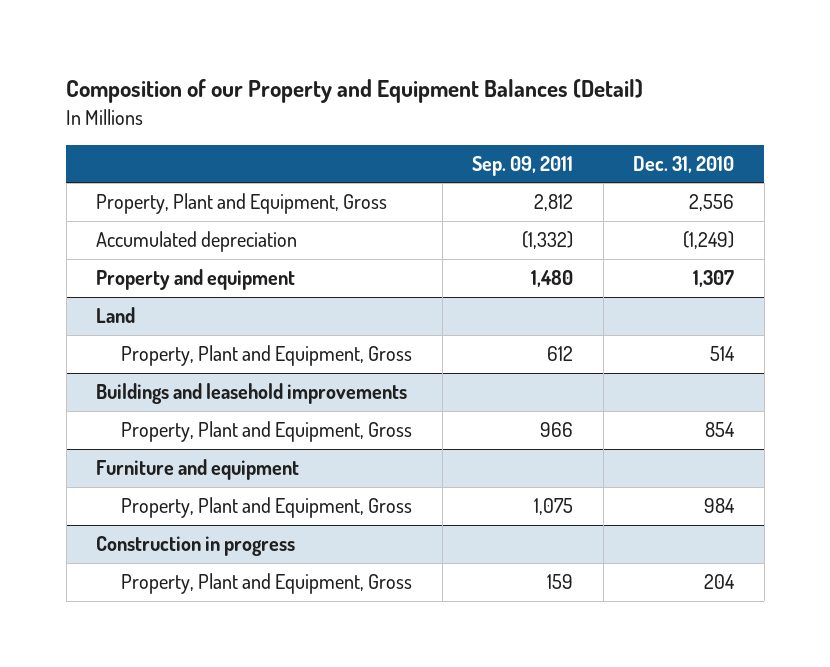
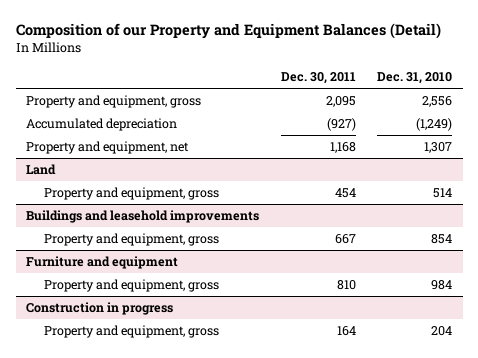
- | Sep. 09, 2011 | Dec. 31, 2010
+ | Dec. 30, 2011 | Dec. 31, 2010
- Property, Plant and Equipment, Gross | 2,812 | 2,556
+ Property and equipment, gross | 2,095 | 2,556
- Property and equipment | 1,480 | 1,307
+ Property and equipment, net | 1,168 | 1,307
@ Land
- Property, Plant and Equipment, Gross | 612 | 514
+ Property and equipment, gross | 454 | 514
@ Buildings and leasehold improvements
- Property, Plant and Equipment, Gross | 966 | 854
+ Property and equipment, gross | 667 | 854
@ Furniture and equipment
- Property, Plant and Equipment, Gross | 1,075 | 984
+ Property and equipment, gross | 810 | 984
@ Construction in progress
- Property, Plant and Equipment, Gross | 159 | 204
+ Property and equipment, gross | 164 | 204

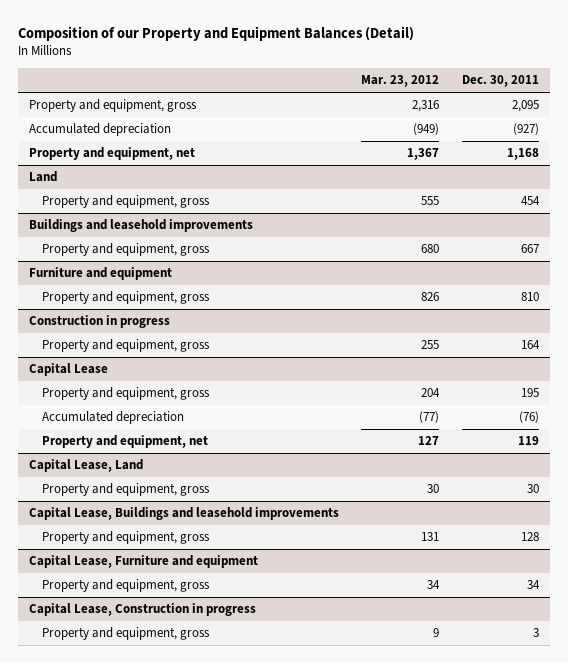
- | Dec. 30, 2011 | Dec. 31, 2010
+ | Mar. 23, 2012 | Dec. 30, 2011
+ Capital Lease
+ Property and equipment, gross | 204 | 195
+ Accumulated depreciation | (77) | (76)
+ Property and equipment, net | 127 | 119
+ Capital Lease, Land
+ Property and equipment, gross | 30 | 30
+ Capital Lease, Buildings and leasehold improvements
+ Property and equipment, gross | 131 | 128
+ Capital Lease, Furniture and equipment
+ Property and equipment, gross | 34 | 34
+ Capital Lease, Construction in progress
+ Property and equipment, gross | 9 | 3

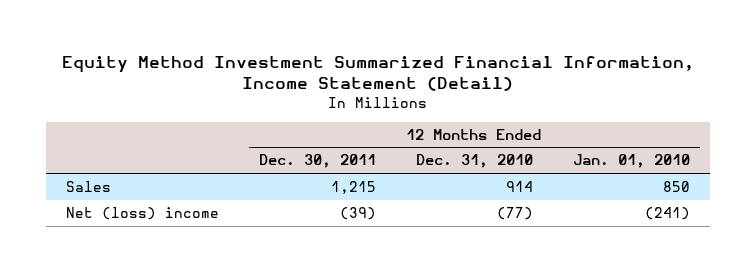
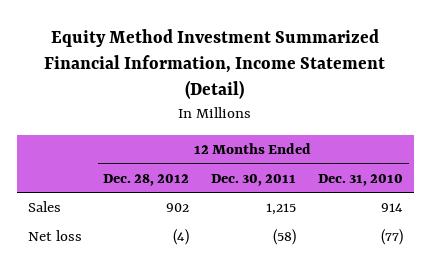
- | 12 Months Ended Dec. 30, 2011 | 12 Months Ended Dec. 31, 2010 | 12 Months Ended Jan. 01, 2010
+ | 12 Months Ended Dec. 28, 2012 | 12 Months Ended Dec. 30, 2011 | 12 Months Ended Dec. 31, 2010
- Net (loss) income | (39) | (77) | (241)
+ Net loss | (4) | (58) | (77)

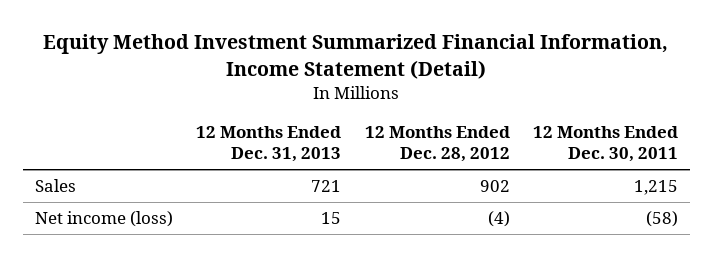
- | 12 Months Ended Dec. 28, 2012 | 12 Months Ended Dec. 30, 2011 | 12 Months Ended Dec. 31, 2010
+ | 12 Months Ended Dec. 31, 2013 | 12 Months Ended Dec. 28, 2012 | 12 Months Ended Dec. 30, 2011
- Net loss | (4) | (58) | (77)
+ Net income (loss) | 15 | (4) | (58)

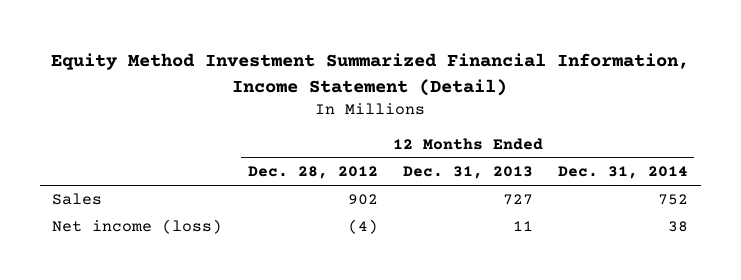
- | 12 Months Ended Dec. 31, 2013 | 12 Months Ended Dec. 28, 2012 | 12 Months Ended Dec. 30, 2011
+ | 12 Months Ended Dec. 28, 2012 | 12 Months Ended Dec. 31, 2013 | 12 Months Ended Dec. 31, 2014
- Sales | 721 | 902 | 1,215
- Net income (loss) | 15 | (4) | (58)
+ Sales | 902 | 727 | 752
+ Net income (loss) | (4) | 11 | 38

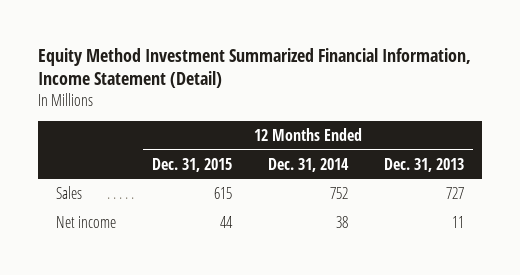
- | 12 Months Ended Dec. 28, 2012 | 12 Months Ended Dec. 31, 2013 | 12 Months Ended Dec. 31, 2014
+ | 12 Months Ended Dec. 31, 2015 | 12 Months Ended Dec. 31, 2014 | 12 Months Ended Dec. 31, 2013
- Net income (loss) | (4) | 11 | 38
+ Net income | 44 | 38 | 11

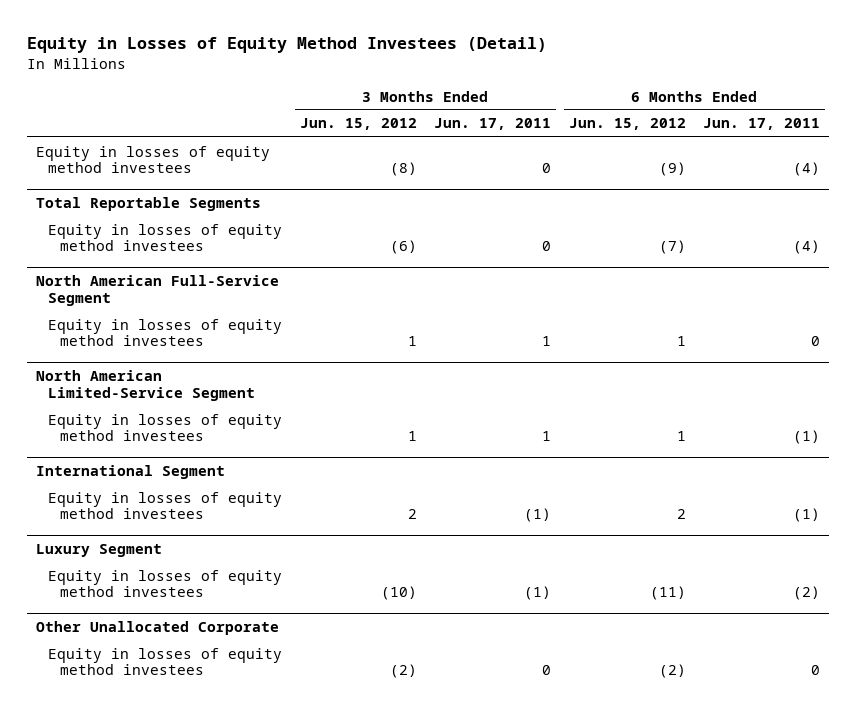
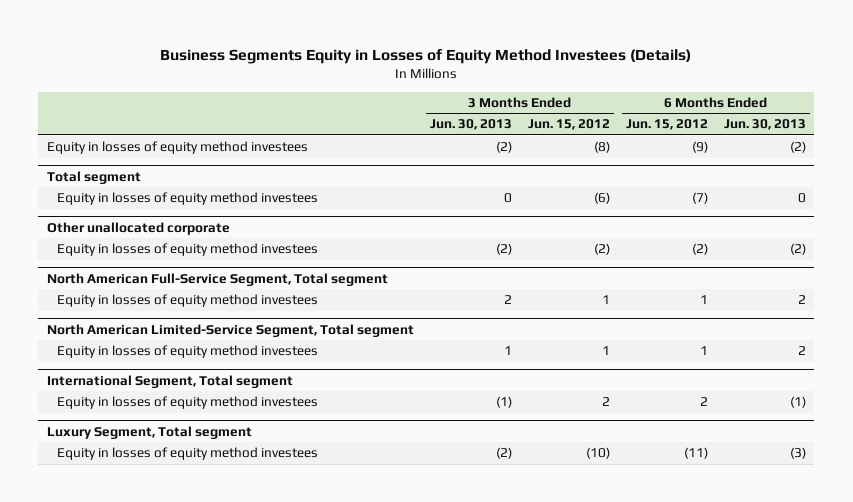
- Equity in Losses of Equity Method Investees (Detail)
+ Business Segments Equity in Losses of Equity Method Investees (Details)
- | 3 Months Ended Jun. 15, 2012 | 3 Months Ended Jun. 17, 2011 | 6 Months Ended Jun. 15, 2012 | 6 Months Ended Jun. 17, 2011
+ | 3 Months Ended Jun. 30, 2013 | 3 Months Ended Jun. 15, 2012 | 6 Months Ended Jun. 15, 2012 | 6 Months Ended Jun. 30, 2013
- Total Reportable Segments
+ Total segment
- North American Full-Service Segment
+ Other unallocated corporate
+ Equity in losses of equity method investees | (2) | (2) | (2) | (2)
+ North American Full-Service Segment, Total segment
- North American Limited-Service Segment
+ North American Limited-Service Segment, Total segment
- International Segment
+ International Segment, Total segment
- Luxury Segment
+ Luxury Segment, Total segment
- Other Unallocated Corporate
- Equity in losses of equity method investees | (2) | 0 | (2) | 0

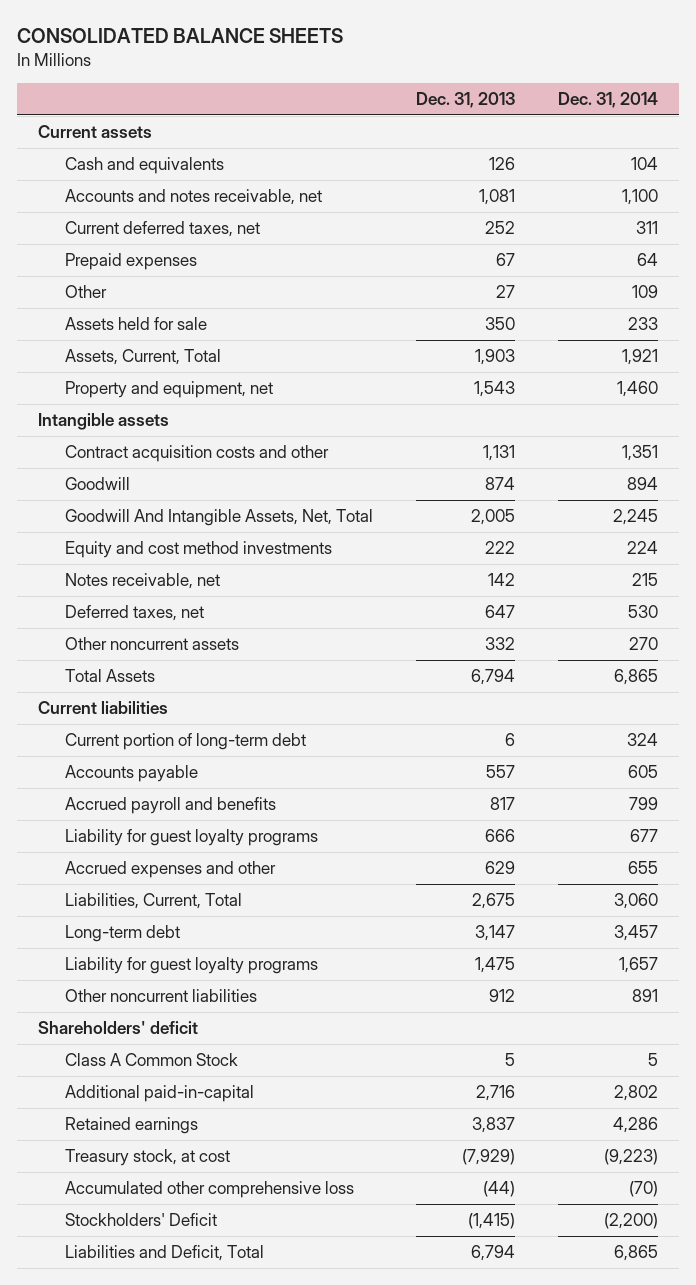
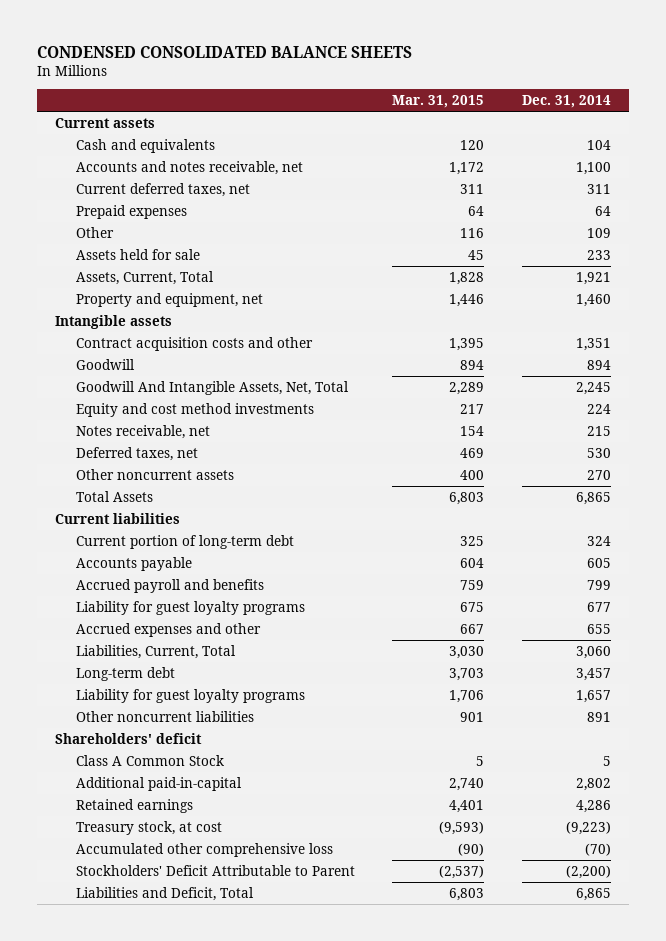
- CONSOLIDATED BALANCE SHEETS
+ CONDENSED CONSOLIDATED BALANCE SHEETS
- | Dec. 31, 2013 | Dec. 31, 2014
+ | Mar. 31, 2015 | Dec. 31, 2014
- Stockholders' Deficit | (1,415) | (2,200)
+ Stockholders' Deficit Attributable to Parent | (2,537) | (2,200)

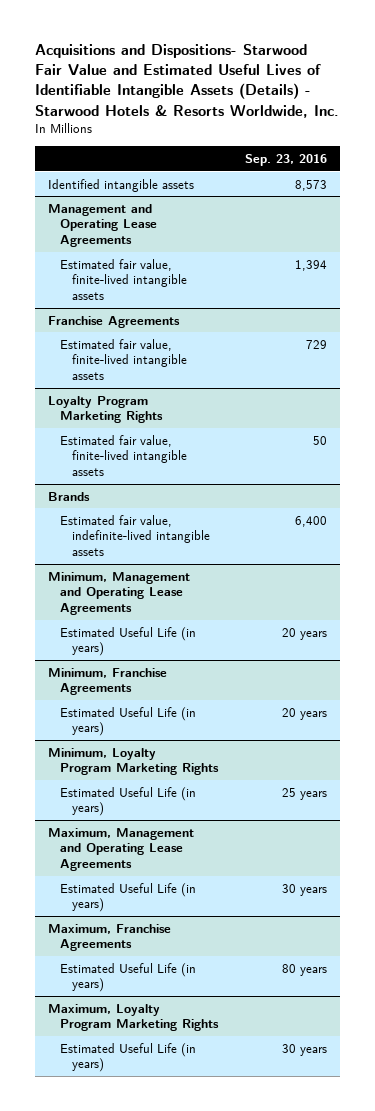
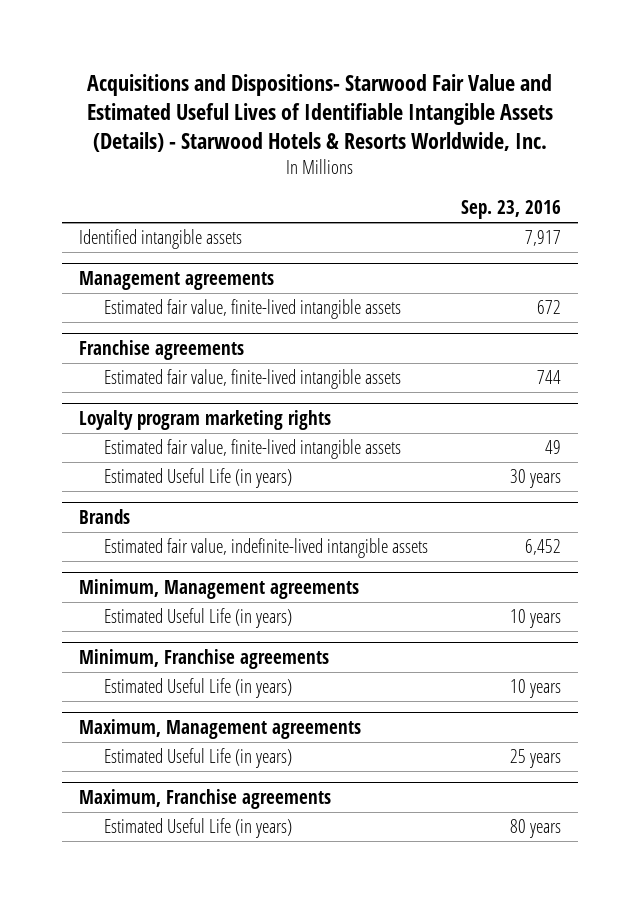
- Identified intangible assets | 8,573
- Management and Operating Lease Agreements
- Estimated fair value, finite-lived intangible assets | 1,394
- Franchise Agreements
- Estimated fair value, finite-lived intangible assets | 729
- Loyalty Program Marketing Rights
- Estimated fair value, finite-lived intangible assets | 50
+ Identified intangible assets | 7,917
+ Management agreements
+ Estimated fair value, finite-lived intangible assets | 672
+ Franchise agreements
+ Estimated fair value, finite-lived intangible assets | 744
+ Loyalty program marketing rights
+ Estimated fair value, finite-lived intangible assets | 49
+ Estimated Useful Life (in years) | 30 years
@ Brands
- Estimated fair value, indefinite-lived intangible assets | 6,400
- Minimum, Management and Operating Lease Agreements
- Estimated Useful Life (in years) | 20 years
- Minimum, Franchise Agreements
- Estimated Useful Life (in years) | 20 years
- Minimum, Loyalty Program Marketing Rights
@ Brands
+ Estimated fair value, indefinite-lived intangible assets | 6,452
+ Minimum, Management agreements
+ Estimated Useful Life (in years) | 10 years
+ Minimum, Franchise agreements
+ Estimated Useful Life (in years) | 10 years
+ Maximum, Management agreements
- Maximum, Management and Operating Lease Agreements
- Estimated Useful Life (in years) | 30 years
- Maximum, Franchise Agreements
+ Maximum, Franchise agreements
- Maximum, Loyalty Program Marketing Rights
- Estimated Useful Life (in years) | 30 years

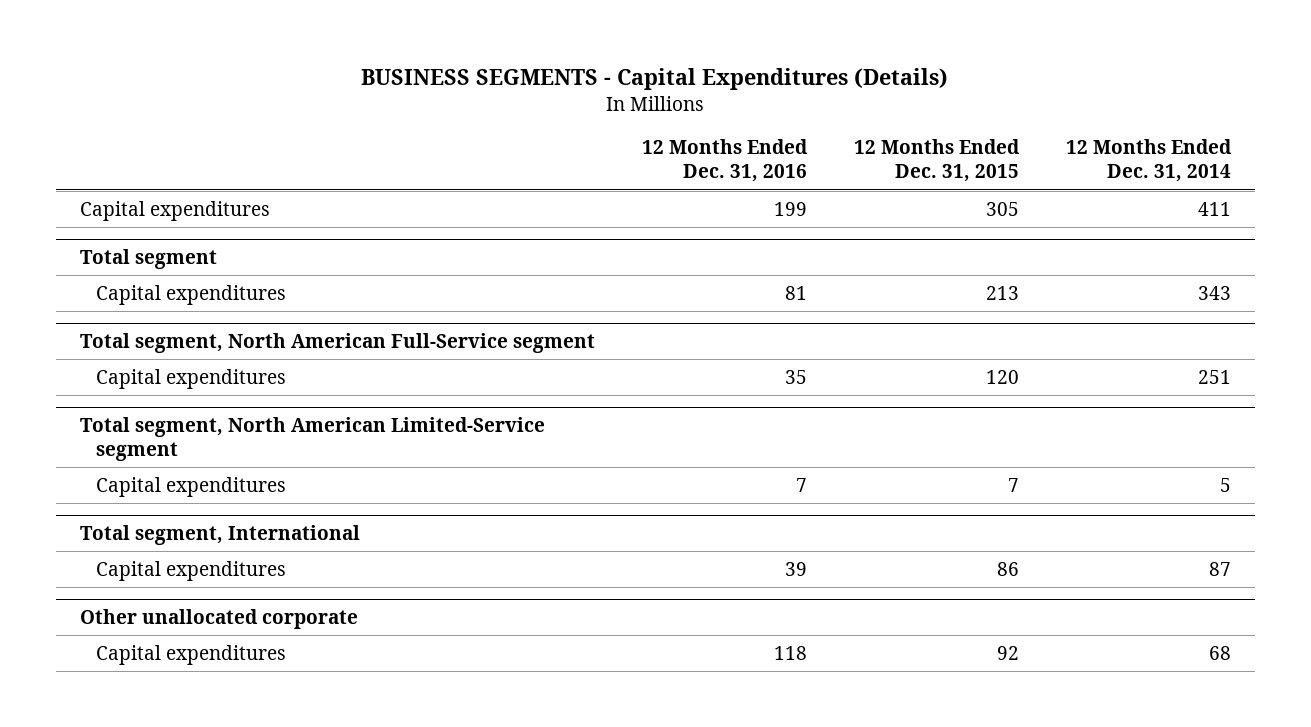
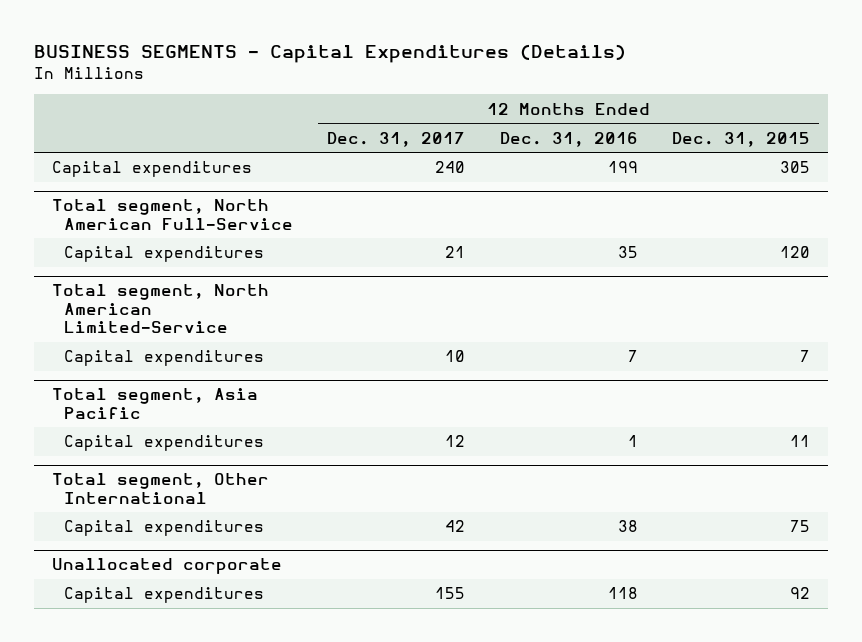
- | 12 Months Ended Dec. 31, 2016 | 12 Months Ended Dec. 31, 2015 | 12 Months Ended Dec. 31, 2014
+ | 12 Months Ended Dec. 31, 2017 | 12 Months Ended Dec. 31, 2016 | 12 Months Ended Dec. 31, 2015
- Total segment
- Capital expenditures | 81 | 213 | 343
- Total segment, North American Full-Service segment
+ Total segment, North American Full-Service
- Total segment, North American Limited-Service segment
+ Total segment, North American Limited-Service
- Total segment, International
- Capital expenditures | 39 | 86 | 87
- Other unallocated corporate
+ Total segment, Asia Pacific
+ Capital expenditures | 12 | 1 | 11
+ Total segment, Other International
+ Capital expenditures | 42 | 38 | 75
+ Unallocated corporate

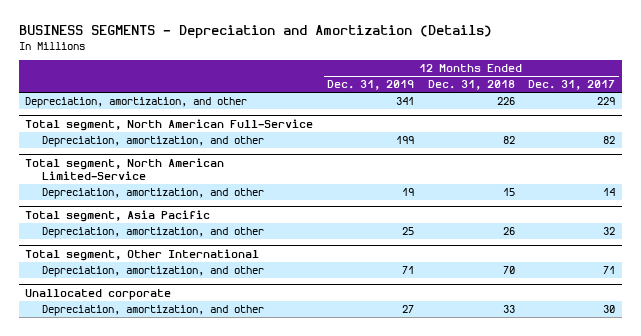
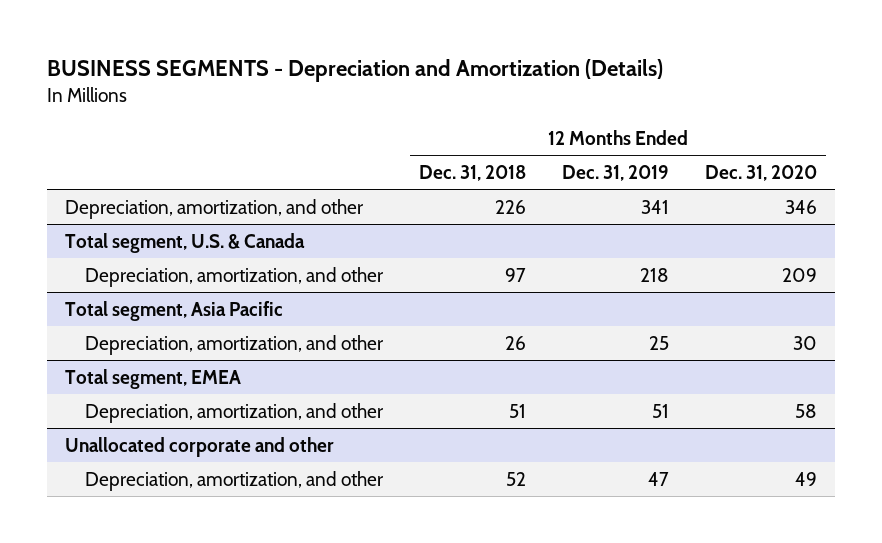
- | 12 Months Ended Dec. 31, 2019 | 12 Months Ended Dec. 31, 2018 | 12 Months Ended Dec. 31, 2017
+ | 12 Months Ended Dec. 31, 2018 | 12 Months Ended Dec. 31, 2019 | 12 Months Ended Dec. 31, 2020
- Total segment, North American Full-Service
- Depreciation, amortization, and other | 199 | 82 | 82
- Total segment, North American Limited-Service
- Depreciation, amortization, and other | 19 | 15 | 14
+ Total segment, U.S. & Canada
+ Depreciation, amortization, and other | 97 | 218 | 209
- Total segment, Other International
- Depreciation, amortization, and other | 71 | 70 | 71
- Unallocated corporate
- Depreciation, amortization, and other | 27 | 33 | 30
+ Total segment, EMEA
+ Depreciation, amortization, and other | 51 | 51 | 58
+ Unallocated corporate and other
+ Depreciation, amortization, and other | 52 | 47 | 49

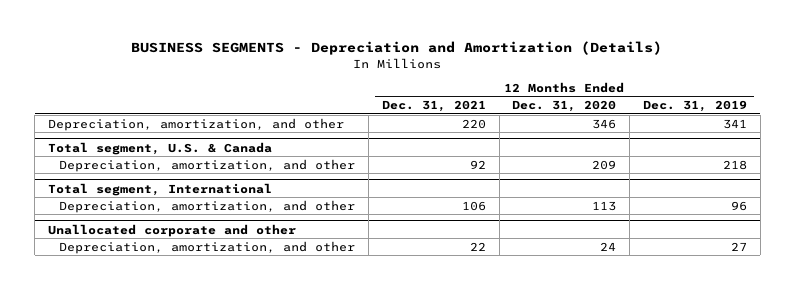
- | 12 Months Ended Dec. 31, 2018 | 12 Months Ended Dec. 31, 2019 | 12 Months Ended Dec. 31, 2020
+ | 12 Months Ended Dec. 31, 2021 | 12 Months Ended Dec. 31, 2020 | 12 Months Ended Dec. 31, 2019
- Total segment, Asia Pacific
- Depreciation, amortization, and other | 26 | 25 | 30
- Total segment, EMEA
- Depreciation, amortization, and other | 51 | 51 | 58
+ Total segment, International
+ Depreciation, amortization, and other | 106 | 113 | 96
@ Unallocated corporate and other
- Depreciation, amortization, and other | 52 | 47 | 49
+ Depreciation, amortization, and other | 22 | 24 | 27

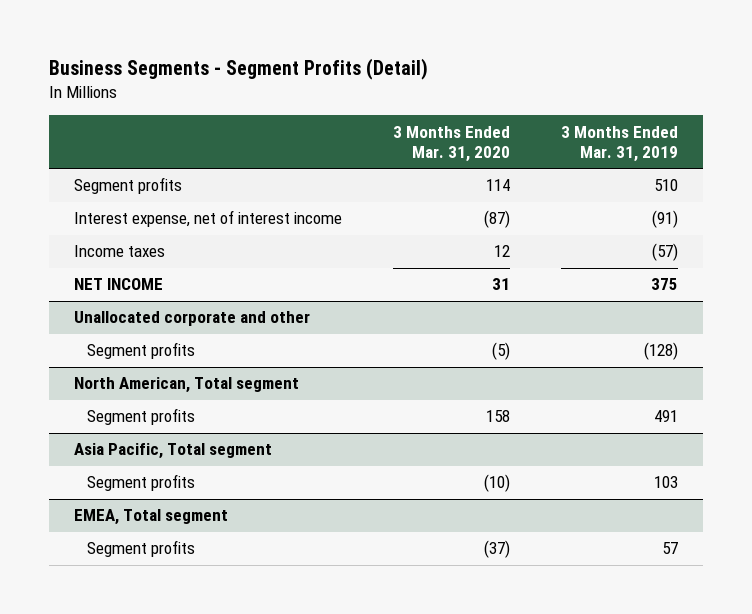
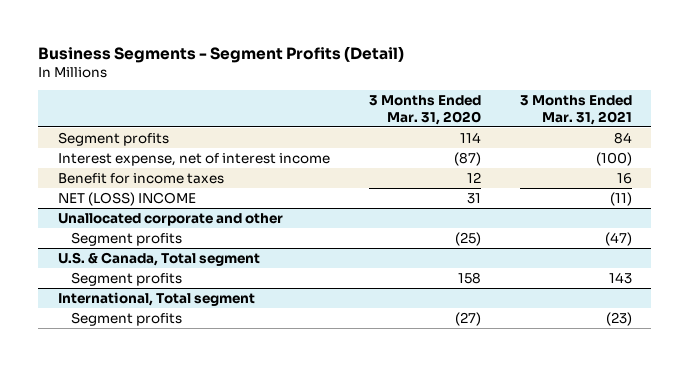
- | 3 Months Ended Mar. 31, 2020 | 3 Months Ended Mar. 31, 2019
+ | 3 Months Ended Mar. 31, 2020 | 3 Months Ended Mar. 31, 2021
- Income taxes | 12 | (57)
- NET INCOME | 31 | 375
+ Benefit for income taxes | 12 | 16
+ NET (LOSS) INCOME | 31 | (11)
@ Unallocated corporate and other
- Segment profits | (5) | (128)
- North American, Total segment
@ Unallocated corporate and other
+ Segment profits | (25) | (47)
+ U.S. & Canada, Total segment
- Asia Pacific, Total segment
- Segment profits | (10) | 103
- EMEA, Total segment
- Segment profits | (37) | 57
+ International, Total segment
+ Segment profits | (27) | (23)

